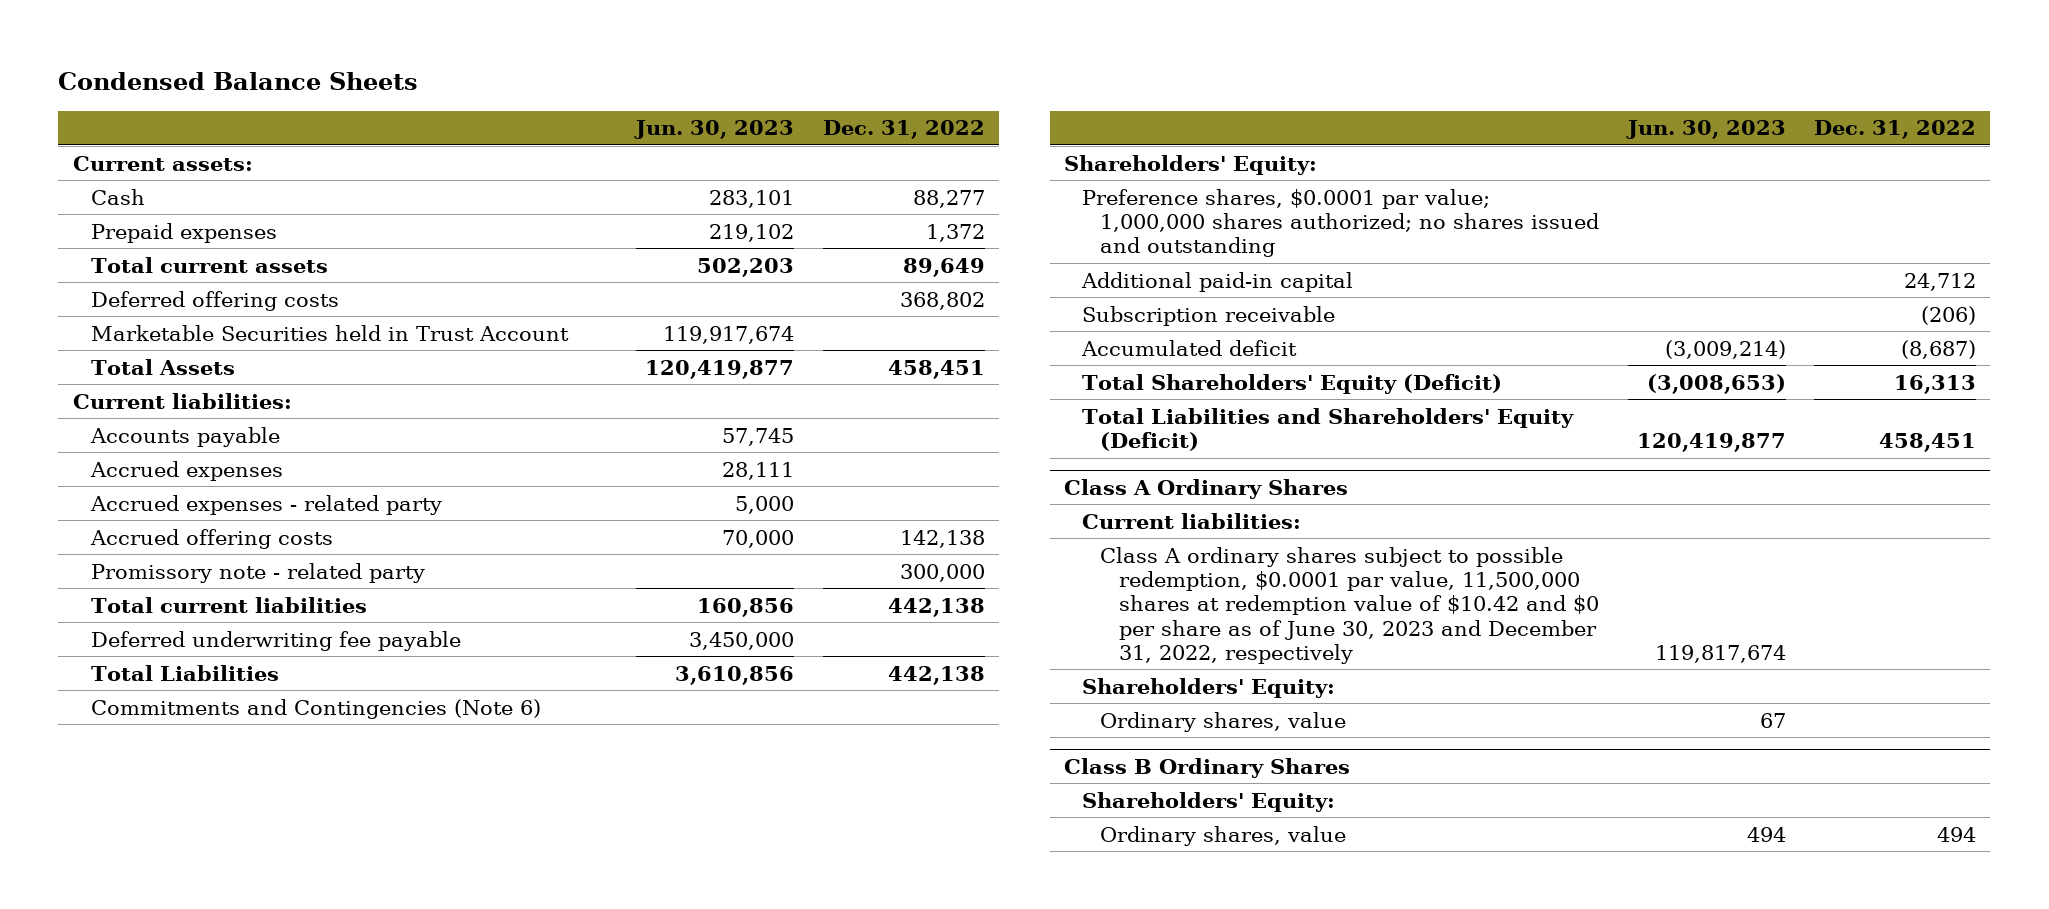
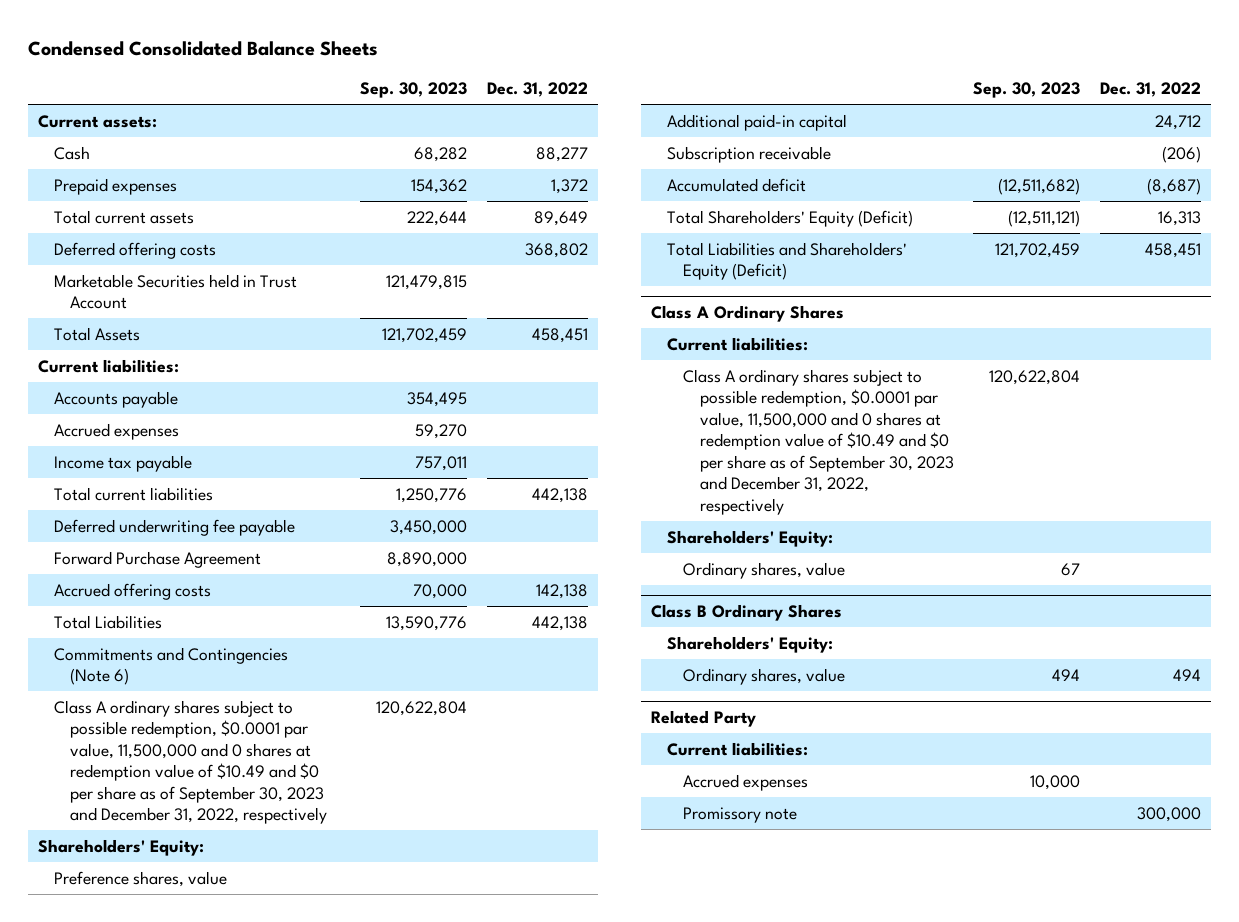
- Condensed Balance Sheets
+ Condensed Consolidated Balance Sheets
- | Jun. 30, 2023 | Dec. 31, 2022
+ | Sep. 30, 2023 | Dec. 31, 2022
- Accrued expenses - related party | 5,000 |
- Promissory note - related party | | 300,000
+ Income tax payable | 757,011 |
+ Forward Purchase Agreement | 8,890,000 |
moved down: Accrued offering costs | 70,000 | 142,138
+ Class A ordinary shares subject to possible redemption, $0.0001 par value, 11,500,000 and 0 shares at redemption value of $10.49 and $0 per share as of September 30, 2023 and December 31, 2022, respectively | 120,622,804 |
- Preference shares, $0.0001 par value; 1,000,000 shares authorized; no shares issued and outstanding
+ Preference shares, value
@ Class A Ordinary Shares
- Class A ordinary shares subject to possible redemption, $0.0001 par value, 11,500,000 shares at redemption value of $10.42 and $0 per share as of June 30, 2023 and December 31, 2022, respectively | 119,817,674 |
+ Class A ordinary shares subject to possible redemption, $0.0001 par value, 11,500,000 and 0 shares at redemption value of $10.49 and $0 per share as of September 30, 2023 and December 31, 2022, respectively | 120,622,804 |
+ Related Party
+ Current liabilities:
+ Accrued expenses | 10,000 |
+ Promissory note | | 300,000

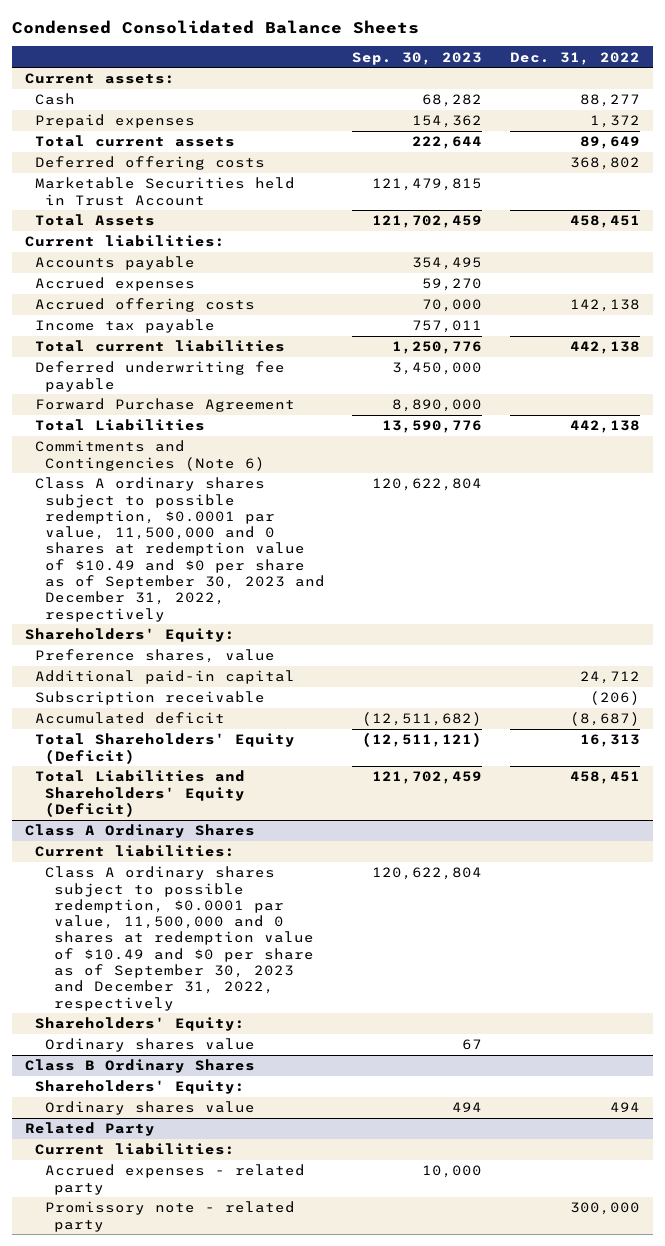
moved up: Accrued offering costs | 70,000 | 142,138
@ Class A Ordinary Shares
- Ordinary shares, value | 67 |
+ Ordinary shares value | 67 |
@ Class B Ordinary Shares
- Ordinary shares, value | 494 | 494
+ Ordinary shares value | 494 | 494
@ Related Party
- Accrued expenses | 10,000 |
- Promissory note | | 300,000
+ Accrued expenses - related party | 10,000 |
+ Promissory note - related party | | 300,000

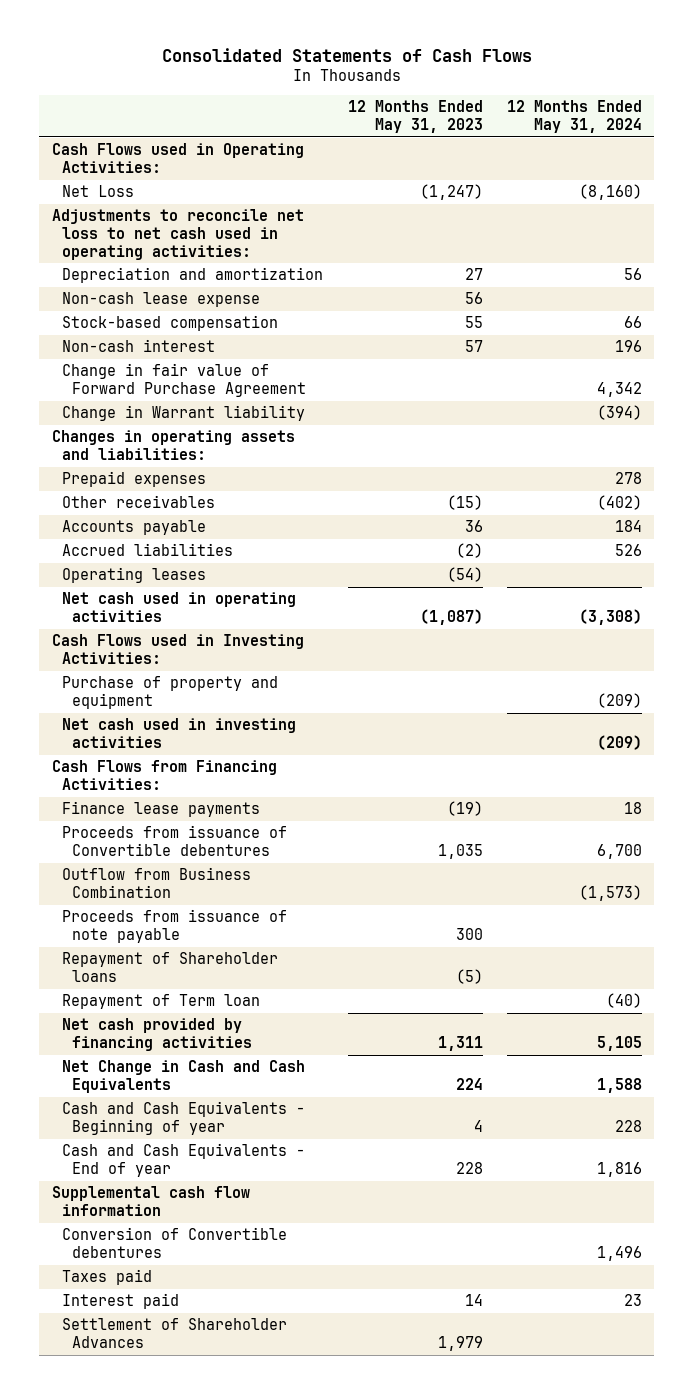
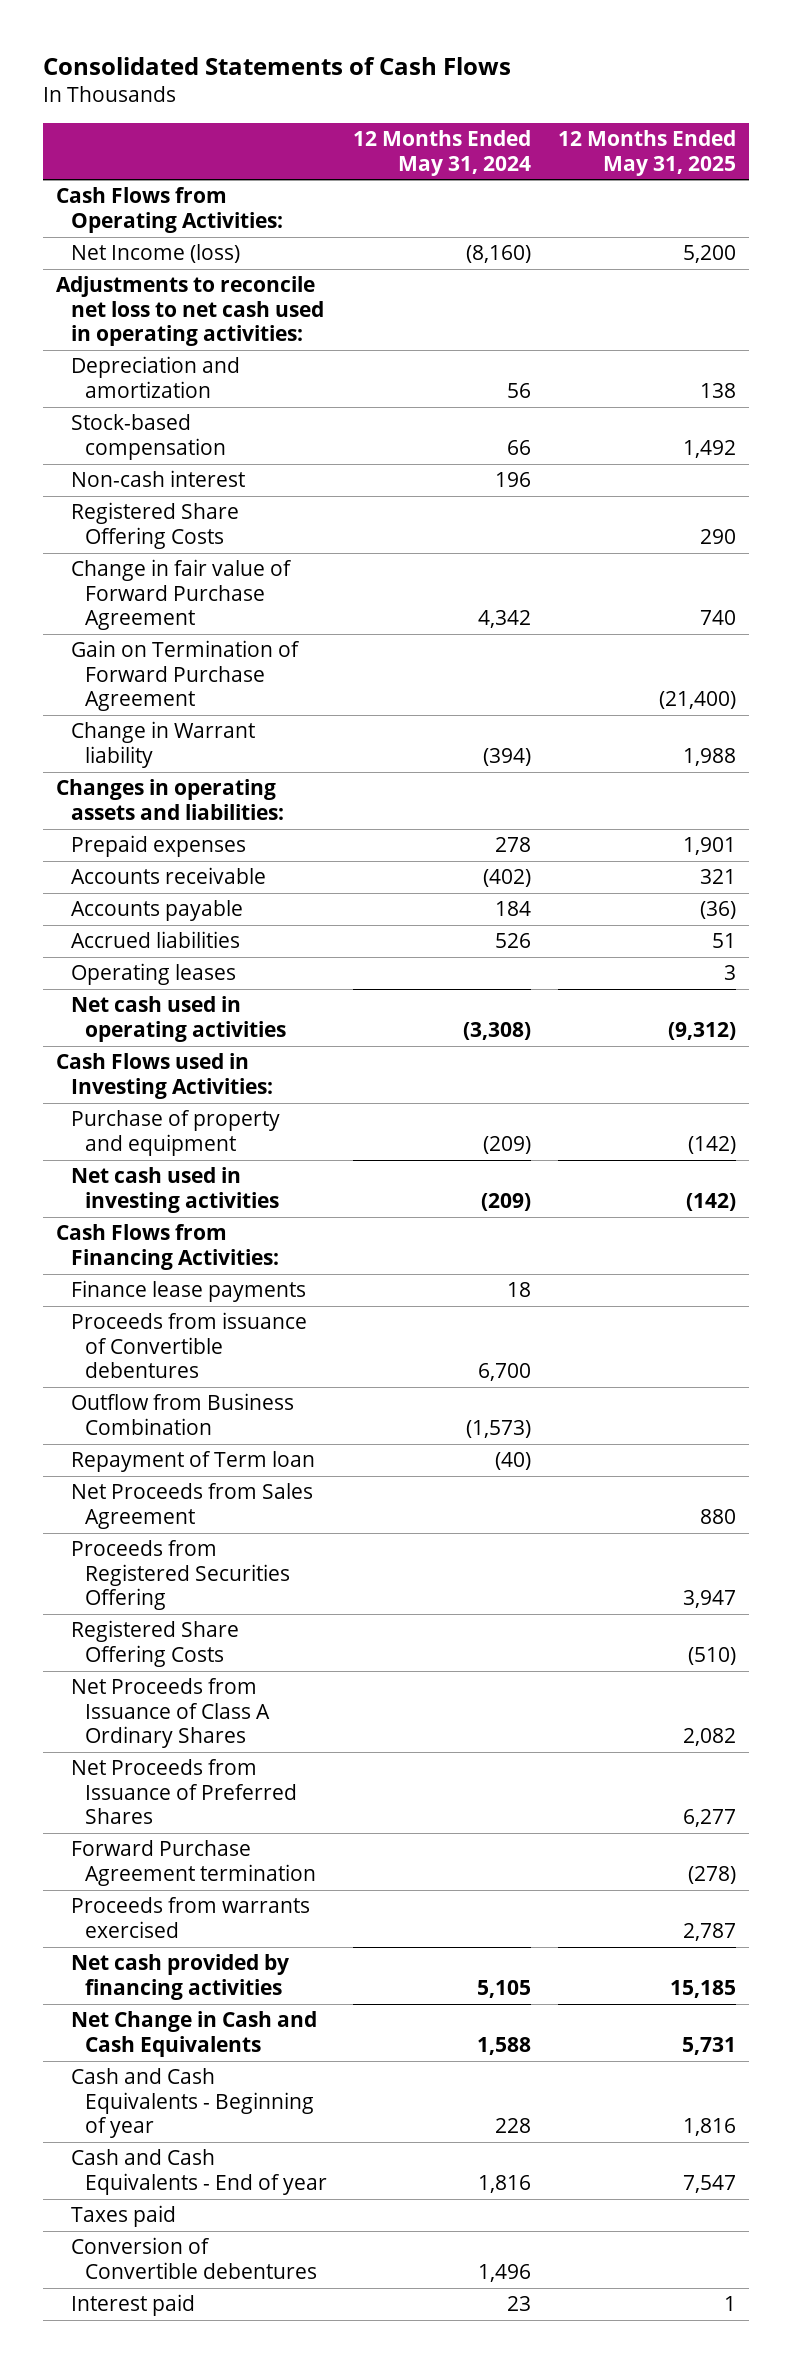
- | 12 Months Ended May 31, 2023 | 12 Months Ended May 31, 2024
+ | 12 Months Ended May 31, 2024 | 12 Months Ended May 31, 2025
- Cash Flows used in Operating Activities:
- Net Loss | (1,247) | (8,160)
+ Cash Flows from Operating Activities:
+ Net Income (loss) | (8,160) | 5,200
- Non-cash lease expense | 56 |
+ Registered Share Offering Costs | | 290
+ Gain on Termination of Forward Purchase Agreement | | (21,400)
- Other receivables | (15) | (402)
+ Accounts receivable | (402) | 321
- Proceeds from issuance of note payable | 300 |
- Repayment of Shareholder loans | (5) |
+ Net Proceeds from Sales Agreement | | 880
+ Proceeds from Registered Securities Offering | | 3,947
+ Registered Share Offering Costs | | (510)
+ Net Proceeds from Issuance of Class A Ordinary Shares | | 2,082
+ Net Proceeds from Issuance of Preferred Shares | | 6,277
+ Forward Purchase Agreement termination | | (278)
+ Proceeds from warrants exercised | | 2,787
- Supplemental cash flow information
moved down: Conversion of Convertible debentures | 1,496 |
- Settlement of Shareholder Advances | 1,979 |

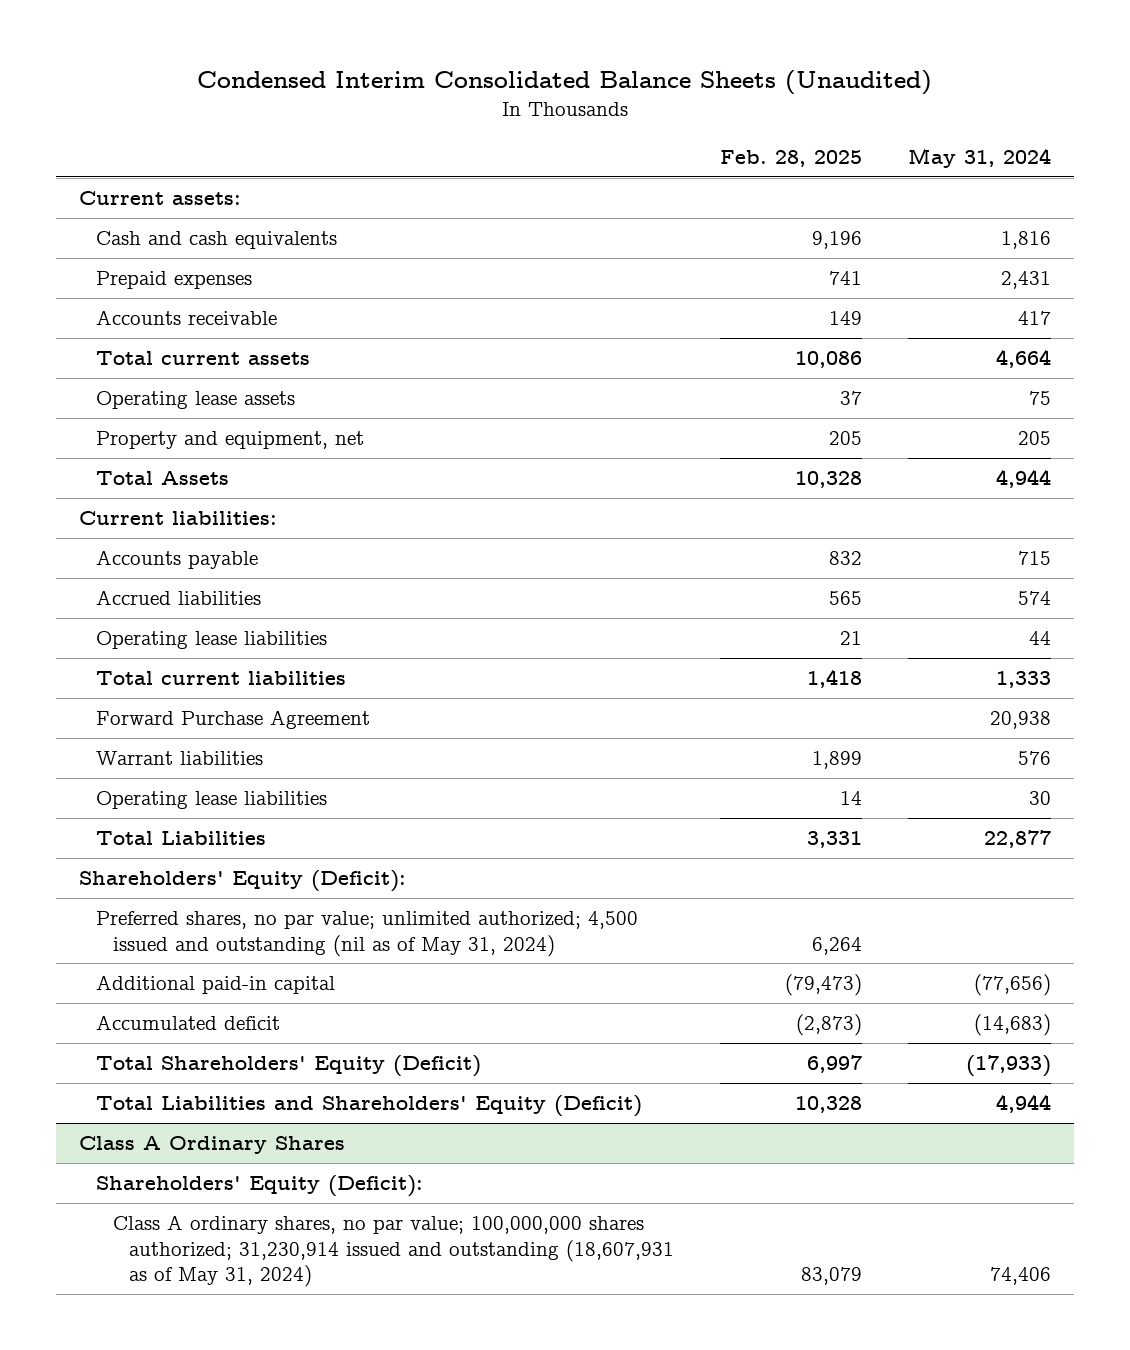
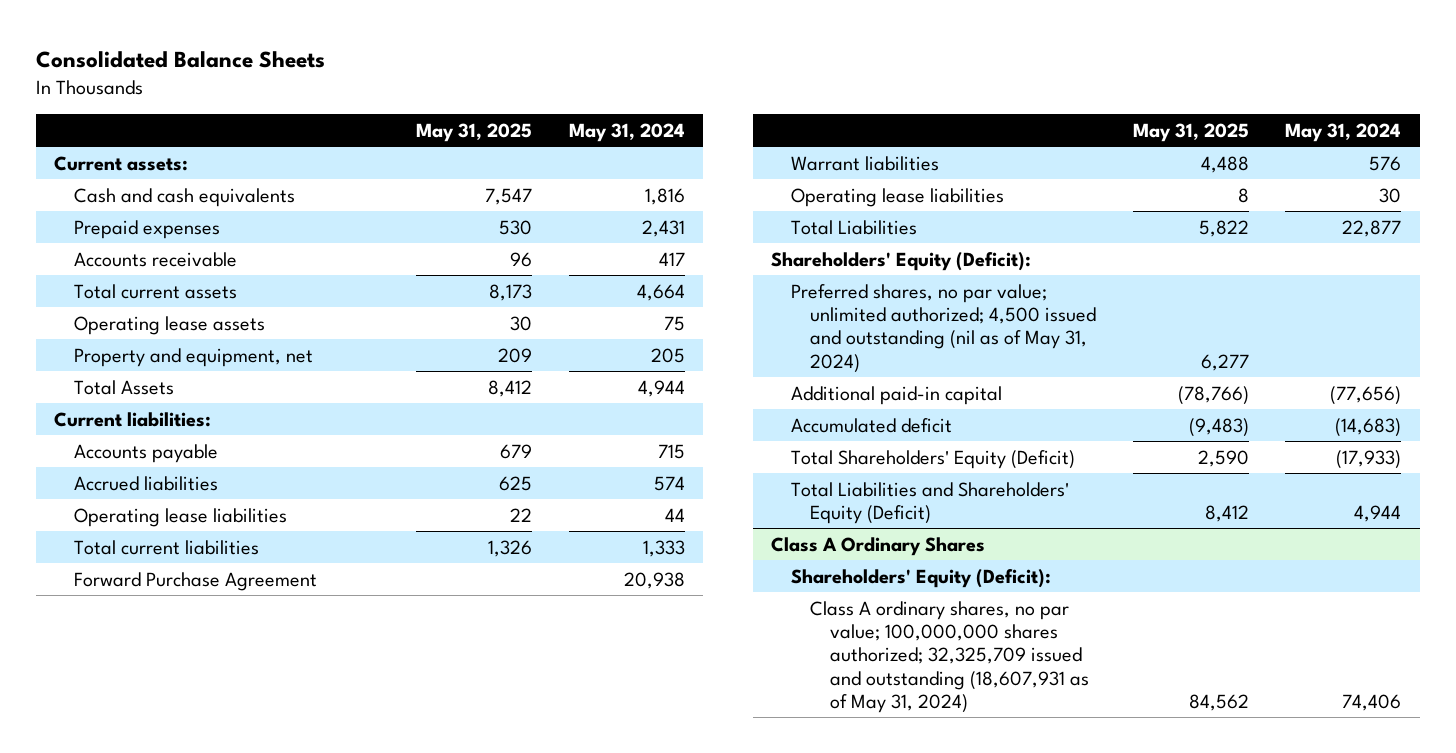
- Condensed Interim Consolidated Balance Sheets (Unaudited)
+ Consolidated Balance Sheets
- | Feb. 28, 2025 | May 31, 2024
+ | May 31, 2025 | May 31, 2024
@ Class A Ordinary Shares
- Class A ordinary shares, no par value; 100,000,000 shares authorized; 31,230,914 issued and outstanding (18,607,931 as of May 31, 2024) | 83,079 | 74,406
+ Class A ordinary shares, no par value; 100,000,000 shares authorized; 32,325,709 issued and outstanding (18,607,931 as of May 31, 2024) | 84,562 | 74,406

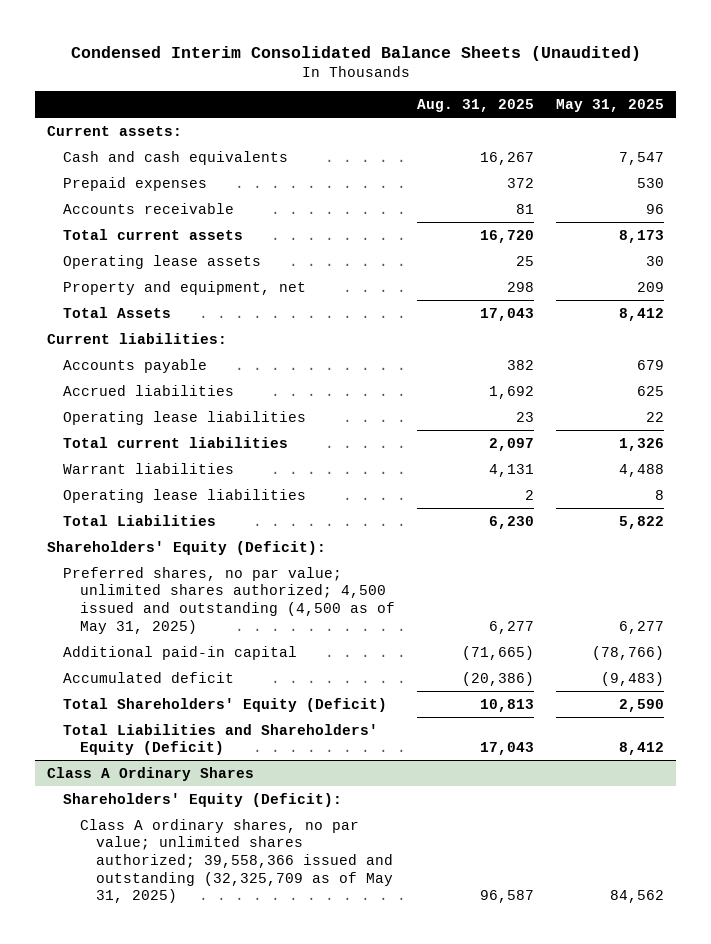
- Consolidated Balance Sheets
+ Condensed Interim Consolidated Balance Sheets (Unaudited)
- | May 31, 2025 | May 31, 2024
+ | Aug. 31, 2025 | May 31, 2025
- Forward Purchase Agreement | | 20,938
- Preferred shares, no par value; unlimited authorized; 4,500 issued and outstanding (nil as of May 31, 2024) | 6,277 |
+ Preferred shares, no par value; unlimited shares authorized; 4,500 issued and outstanding (4,500 as of May 31, 2025) | 6,277 | 6,277
@ Class A Ordinary Shares
- Class A ordinary shares, no par value; 100,000,000 shares authorized; 32,325,709 issued and outstanding (18,607,931 as of May 31, 2024) | 84,562 | 74,406
+ Class A ordinary shares, no par value; unlimited shares authorized; 39,558,366 issued and outstanding (32,325,709 as of May 31, 2025) | 96,587 | 84,562

